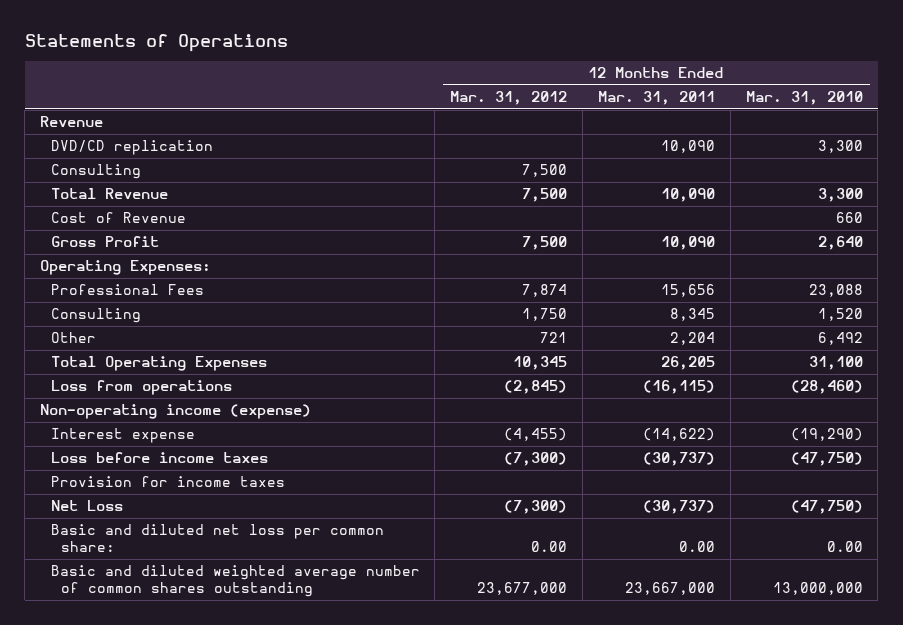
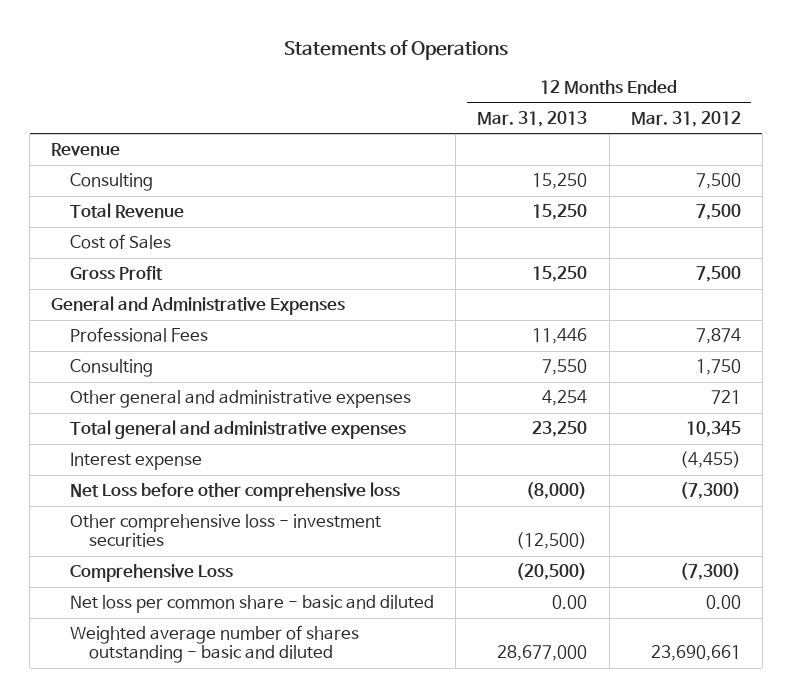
- | 12 Months Ended Mar. 31, 2012 | 12 Months Ended Mar. 31, 2011 | 12 Months Ended Mar. 31, 2010
+ | 12 Months Ended Mar. 31, 2013 | 12 Months Ended Mar. 31, 2012
- DVD/CD replication | | 10,090 | 3,300
- Cost of Revenue | | | 660
+ Cost of Sales
- Operating Expenses:
+ General and Administrative Expenses
- Other | 721 | 2,204 | 6,492
- Total Operating Expenses | 10,345 | 26,205 | 31,100
- Loss from operations | (2,845) | (16,115) | (28,460)
- Non-operating income (expense)
+ Other general and administrative expenses | 4,254 | 721
+ Total general and administrative expenses | 23,250 | 10,345
- Loss before income taxes | (7,300) | (30,737) | (47,750)
- Provision for income taxes
- Net Loss | (7,300) | (30,737) | (47,750)
- Basic and diluted net loss per common share: | 0.00 | 0.00 | 0.00
- Basic and diluted weighted average number of common shares outstanding | 23,677,000 | 23,667,000 | 13,000,000
+ Net Loss before other comprehensive loss | (8,000) | (7,300)
+ Other comprehensive loss - investment securities | (12,500) |
+ Comprehensive Loss | (20,500) | (7,300)
+ Net loss per common share - basic and diluted | 0.00 | 0.00
+ Weighted average number of shares outstanding - basic and diluted | 28,677,000 | 23,690,661

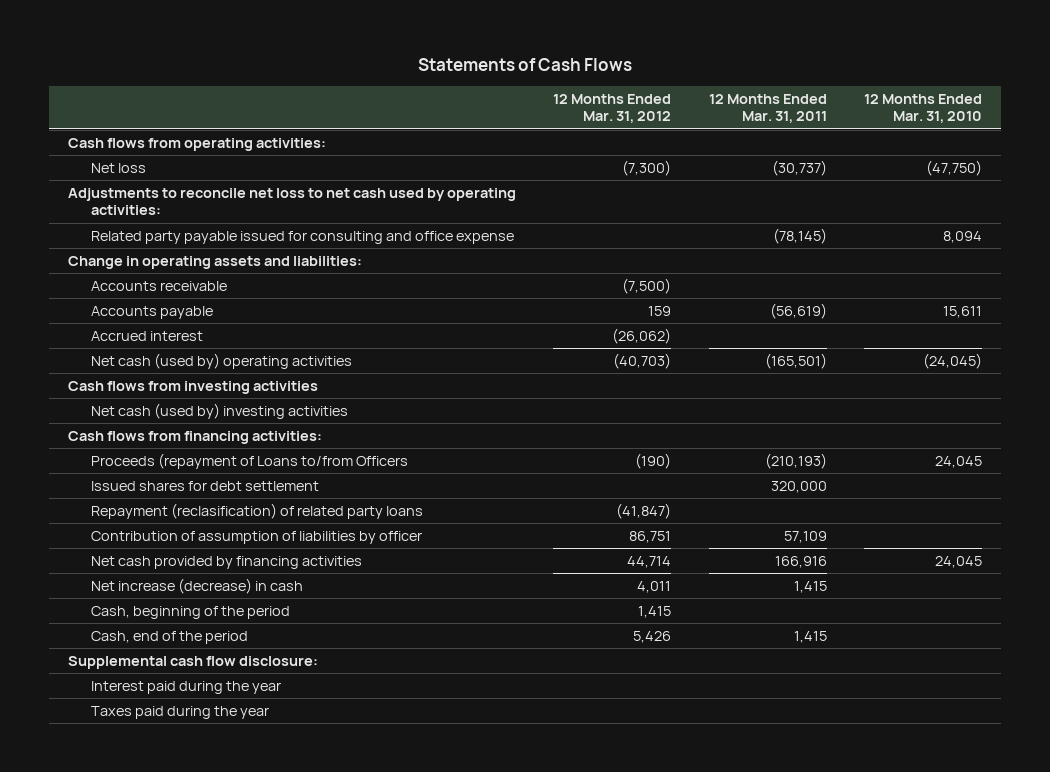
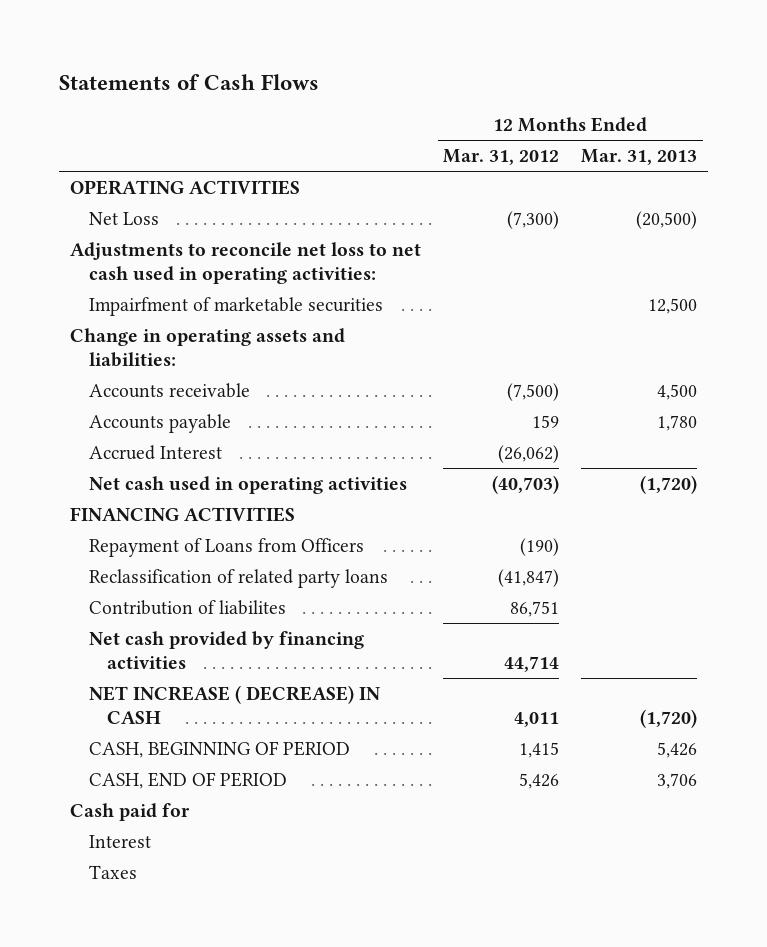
- | 12 Months Ended Mar. 31, 2012 | 12 Months Ended Mar. 31, 2011 | 12 Months Ended Mar. 31, 2010
+ | 12 Months Ended Mar. 31, 2012 | 12 Months Ended Mar. 31, 2013
- Cash flows from operating activities:
- Net loss | (7,300) | (30,737) | (47,750)
- Adjustments to reconcile net loss to net cash used by operating activities:
- Related party payable issued for consulting and office expense | | (78,145) | 8,094
+ OPERATING ACTIVITIES
+ Net Loss | (7,300) | (20,500)
+ Adjustments to reconcile net loss to net cash used in operating activities:
+ Impairfment of marketable securities | | 12,500
- Accrued interest | (26,062) | |
- Net cash (used by) operating activities | (40,703) | (165,501) | (24,045)
- Cash flows from investing activities
- Net cash (used by) investing activities
- Cash flows from financing activities:
- Proceeds (repayment of Loans to/from Officers | (190) | (210,193) | 24,045
- Issued shares for debt settlement | | 320,000 |
- Repayment (reclasification) of related party loans | (41,847) | |
- Contribution of assumption of liabilities by officer | 86,751 | 57,109 |
+ Accrued Interest | (26,062) |
+ Net cash used in operating activities | (40,703) | (1,720)
+ FINANCING ACTIVITIES
+ Repayment of Loans from Officers | (190) |
+ Reclassification of related party loans | (41,847) |
+ Contribution of liabilites | 86,751 |
- Net increase (decrease) in cash | 4,011 | 1,415 |
- Cash, beginning of the period | 1,415 | |
- Cash, end of the period | 5,426 | 1,415 |
- Supplemental cash flow disclosure:
- Interest paid during the year
- Taxes paid during the year
+ NET INCREASE ( DECREASE) IN CASH | 4,011 | (1,720)
+ CASH, BEGINNING OF PERIOD | 1,415 | 5,426
+ CASH, END OF PERIOD | 5,426 | 3,706
+ Cash paid for
+ Interest
+ Taxes

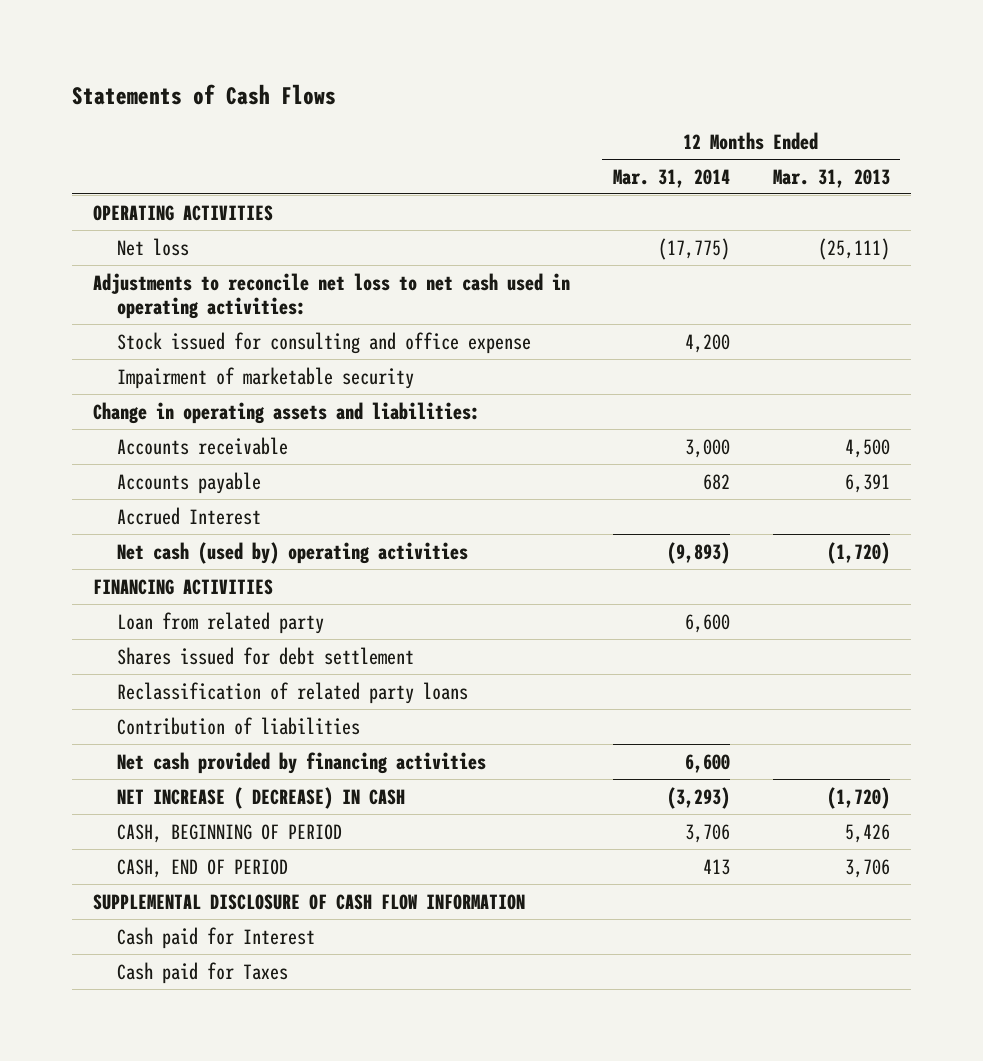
- | 12 Months Ended Mar. 31, 2012 | 12 Months Ended Mar. 31, 2013
+ | 12 Months Ended Mar. 31, 2014 | 12 Months Ended Mar. 31, 2013
- Net Loss | (7,300) | (20,500)
+ Net loss | (17,775) | (25,111)
- Impairfment of marketable securities | | 12,500
+ Stock issued for consulting and office expense | 4,200 |
+ Impairment of marketable security
- Accounts payable | 159 | 1,780
+ Accounts payable | 682 | 6,391
- Net cash used in operating activities | (40,703) | (1,720)
+ Net cash (used by) operating activities | (9,893) | (1,720)
- Repayment of Loans from Officers | (190) |
+ Loan from related party | 6,600 |
+ Shares issued for debt settlement
- Contribution of liabilites | 86,751 |
+ Contribution of liabilities
- Cash paid for
- Interest
- Taxes
+ SUPPLEMENTAL DISCLOSURE OF CASH FLOW INFORMATION
+ Cash paid for Interest
+ Cash paid for Taxes

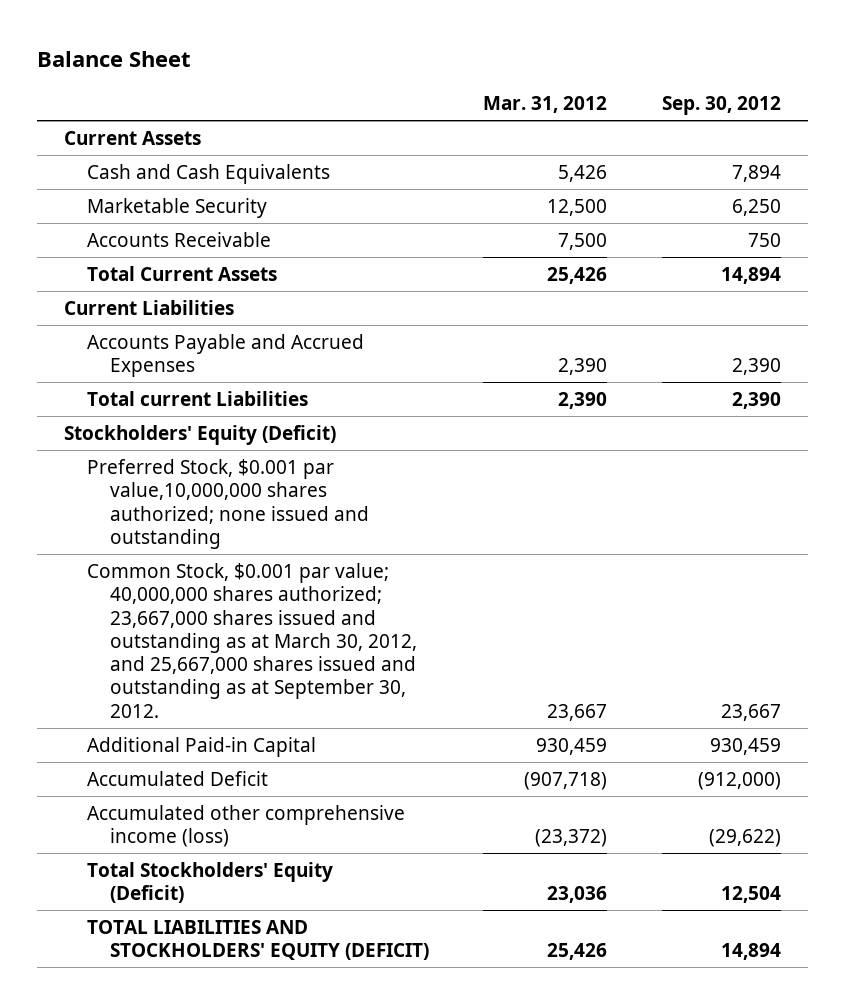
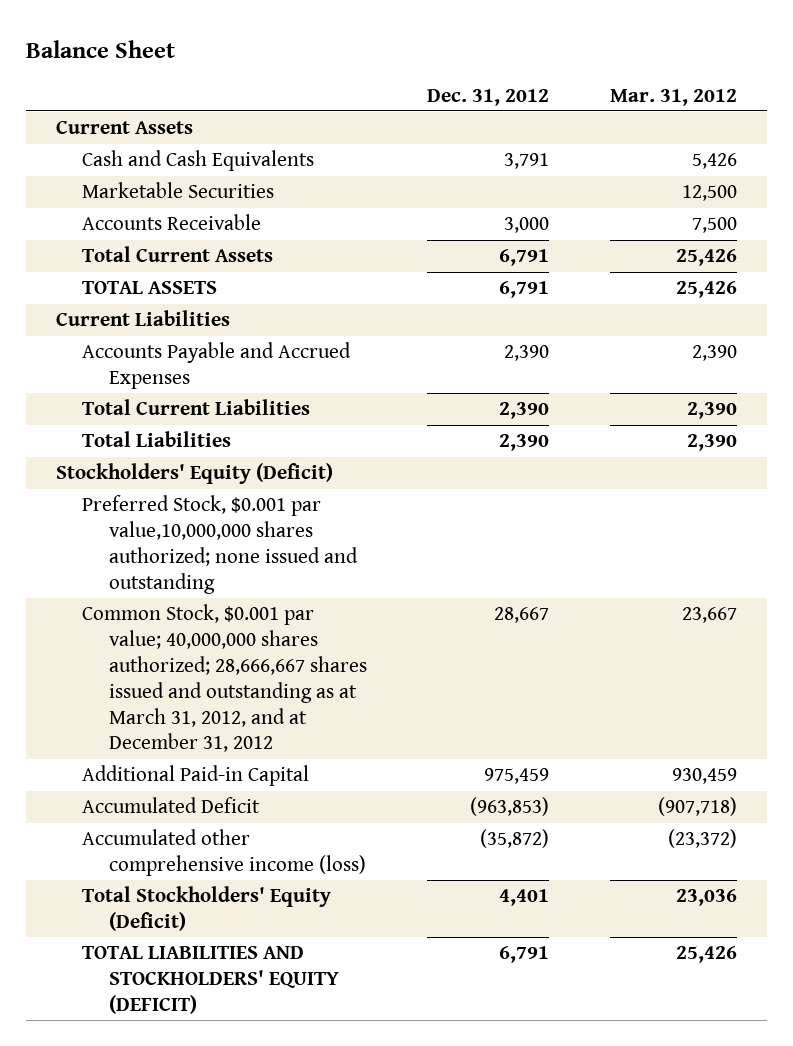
- | Mar. 31, 2012 | Sep. 30, 2012
+ | Dec. 31, 2012 | Mar. 31, 2012
- Marketable Security | 12,500 | 6,250
+ Marketable Securities | | 12,500
+ TOTAL ASSETS | 6,791 | 25,426
- Total current Liabilities | 2,390 | 2,390
+ Total Current Liabilities | 2,390 | 2,390
+ Total Liabilities | 2,390 | 2,390
- Common Stock, $0.001 par value; 40,000,000 shares authorized; 23,667,000 shares issued and outstanding as at March 30, 2012, and 25,667,000 shares issued and outstanding as at September 30, 2012. | 23,667 | 23,667
+ Common Stock, $0.001 par value; 40,000,000 shares authorized; 28,666,667 shares issued and outstanding as at March 31, 2012, and at December 31, 2012 | 28,667 | 23,667

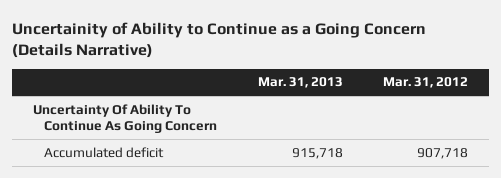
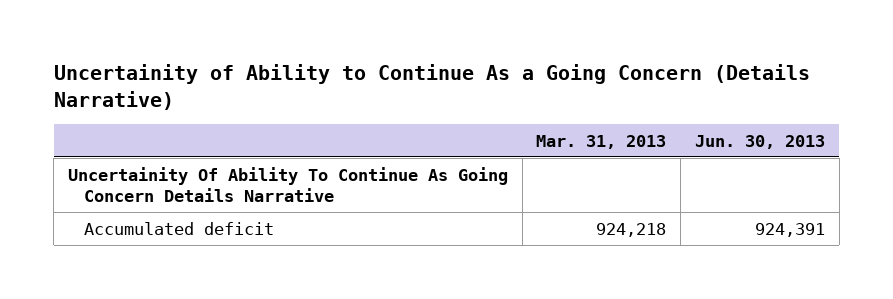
- Uncertainity of Ability to Continue as a Going Concern (Details Narrative)
+ Uncertainity of Ability to Continue As a Going Concern (Details Narrative)
- | Mar. 31, 2013 | Mar. 31, 2012
+ | Mar. 31, 2013 | Jun. 30, 2013
- Uncertainty Of Ability To Continue As Going Concern
- Accumulated deficit | 915,718 | 907,718
+ Uncertainity Of Ability To Continue As Going Concern Details Narrative
+ Accumulated deficit | 924,218 | 924,391

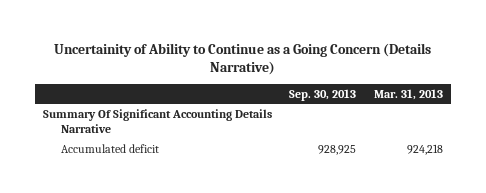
- Uncertainity of Ability to Continue As a Going Concern (Details Narrative)
+ Uncertainity of Ability to Continue as a Going Concern (Details Narrative)
- | Mar. 31, 2013 | Jun. 30, 2013
+ | Sep. 30, 2013 | Mar. 31, 2013
- Uncertainity Of Ability To Continue As Going Concern Details Narrative
+ Summary Of Significant Accounting Details Narrative

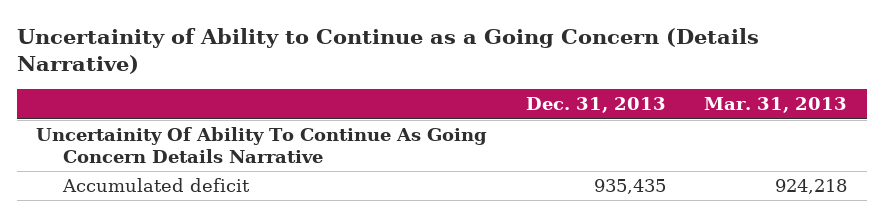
- | Sep. 30, 2013 | Mar. 31, 2013
+ | Dec. 31, 2013 | Mar. 31, 2013
- Summary Of Significant Accounting Details Narrative
+ Uncertainity Of Ability To Continue As Going Concern Details Narrative

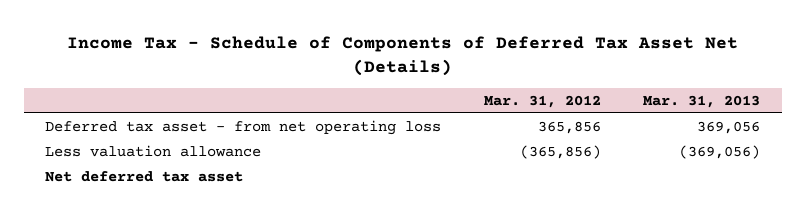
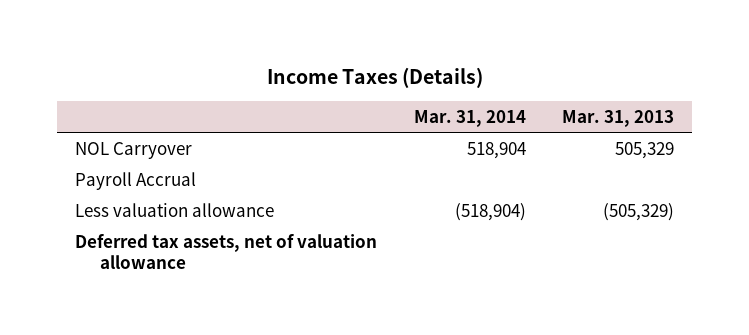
- Income Tax - Schedule of Components of Deferred Tax Asset Net (Details)
+ Income Taxes (Details)
- | Mar. 31, 2012 | Mar. 31, 2013
+ | Mar. 31, 2014 | Mar. 31, 2013
- Deferred tax asset - from net operating loss | 365,856 | 369,056
- Less valuation allowance | (365,856) | (369,056)
- Net deferred tax asset
+ NOL Carryover | 518,904 | 505,329
+ Payroll Accrual
+ Less valuation allowance | (518,904) | (505,329)
+ Deferred tax assets, net of valuation allowance

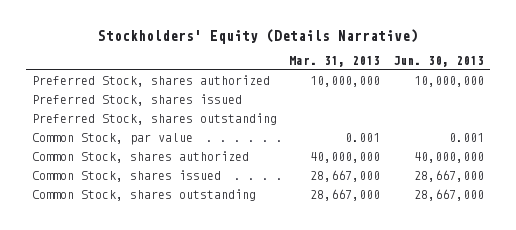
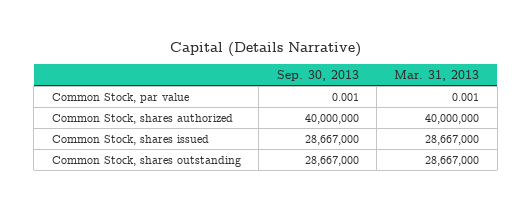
- Stockholders' Equity (Details Narrative)
+ Capital (Details Narrative)
- | Mar. 31, 2013 | Jun. 30, 2013
+ | Sep. 30, 2013 | Mar. 31, 2013
- Preferred Stock, shares authorized | 10,000,000 | 10,000,000
- Preferred Stock, shares issued
- Preferred Stock, shares outstanding

